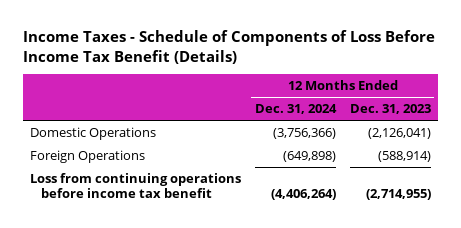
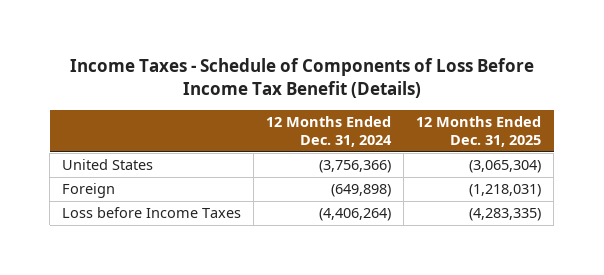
- | 12 Months Ended Dec. 31, 2024 | 12 Months Ended Dec. 31, 2023
+ | 12 Months Ended Dec. 31, 2024 | 12 Months Ended Dec. 31, 2025
- Domestic Operations | (3,756,366) | (2,126,041)
- Foreign Operations | (649,898) | (588,914)
- Loss from continuing operations before income tax benefit | (4,406,264) | (2,714,955)
+ United States | (3,756,366) | (3,065,304)
+ Foreign | (649,898) | (1,218,031)
+ Loss before Income Taxes | (4,406,264) | (4,283,335)

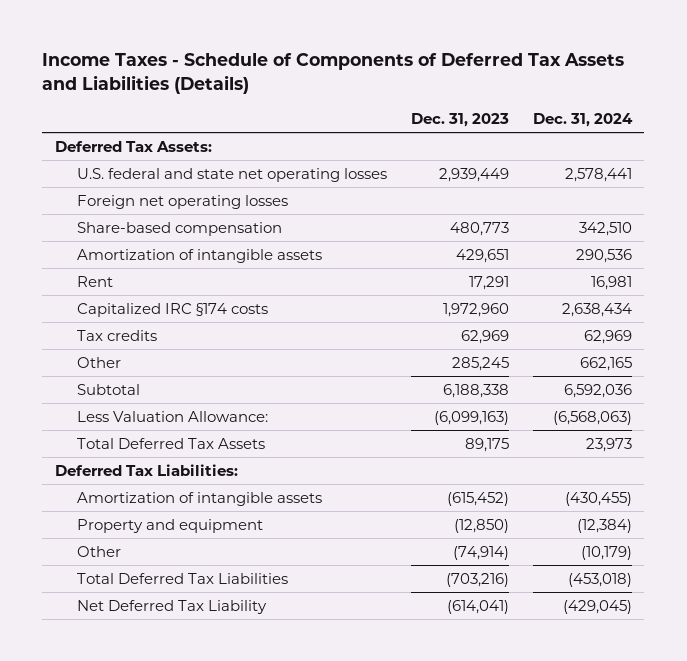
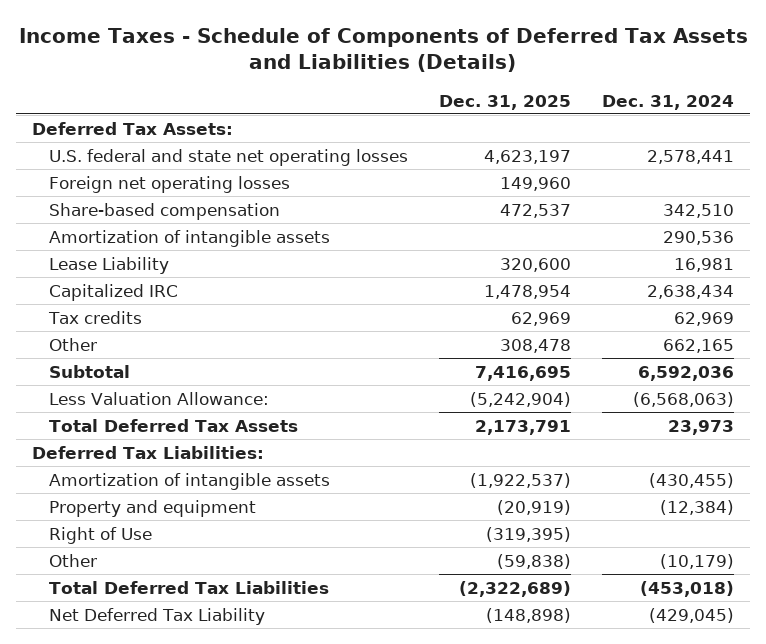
- | Dec. 31, 2023 | Dec. 31, 2024
+ | Dec. 31, 2025 | Dec. 31, 2024
- Rent | 17,291 | 16,981
- Capitalized IRC §174 costs | 1,972,960 | 2,638,434
+ Lease Liability | 320,600 | 16,981
+ Capitalized IRC | 1,478,954 | 2,638,434
+ Right of Use | (319,395) |

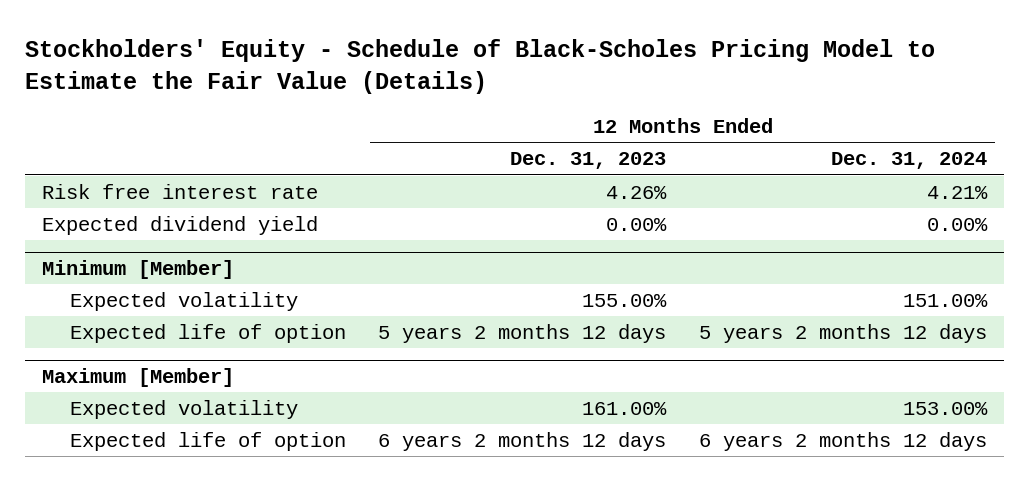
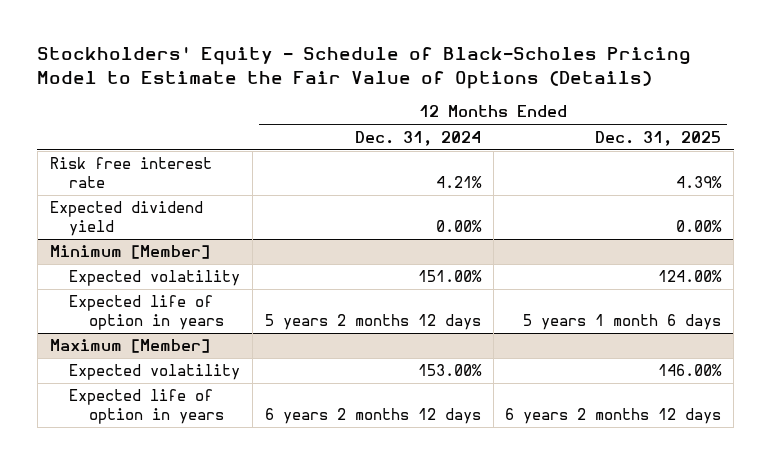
- Stockholders' Equity - Schedule of Black-Scholes Pricing Model to Estimate the Fair Value (Details)
+ Stockholders' Equity - Schedule of Black-Scholes Pricing Model to Estimate the Fair Value of Options (Details)
- | 12 Months Ended Dec. 31, 2023 | 12 Months Ended Dec. 31, 2024
+ | 12 Months Ended Dec. 31, 2024 | 12 Months Ended Dec. 31, 2025
@ Minimum [Member]
- Expected life of option | 5 years 2 months 12 days | 5 years 2 months 12 days
+ Expected life of option in years | 5 years 2 months 12 days | 5 years 1 month 6 days
@ Maximum [Member]
- Expected life of option | 6 years 2 months 12 days | 6 years 2 months 12 days
+ Expected life of option in years | 6 years 2 months 12 days | 6 years 2 months 12 days

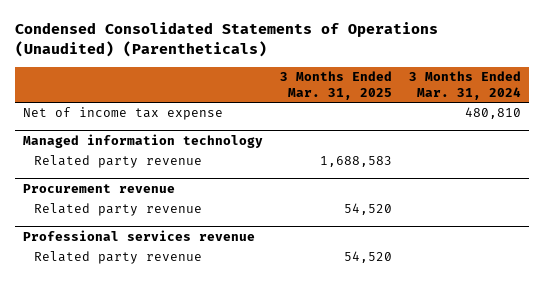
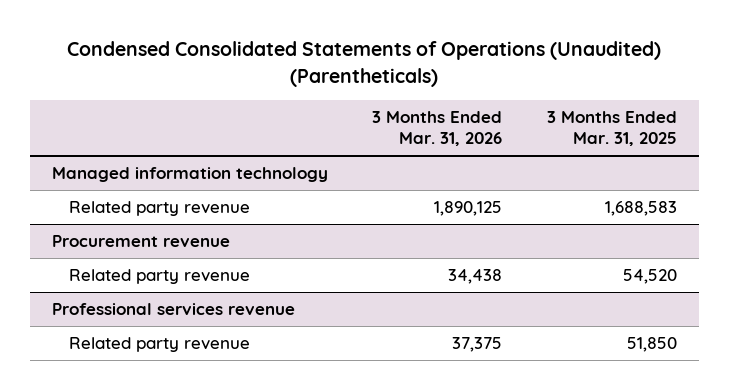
- | 3 Months Ended Mar. 31, 2025 | 3 Months Ended Mar. 31, 2024
+ | 3 Months Ended Mar. 31, 2026 | 3 Months Ended Mar. 31, 2025
- Net of income tax expense | | 480,810
@ Professional services revenue
- Related party revenue | 54,520 |
+ Related party revenue | 37,375 | 51,850

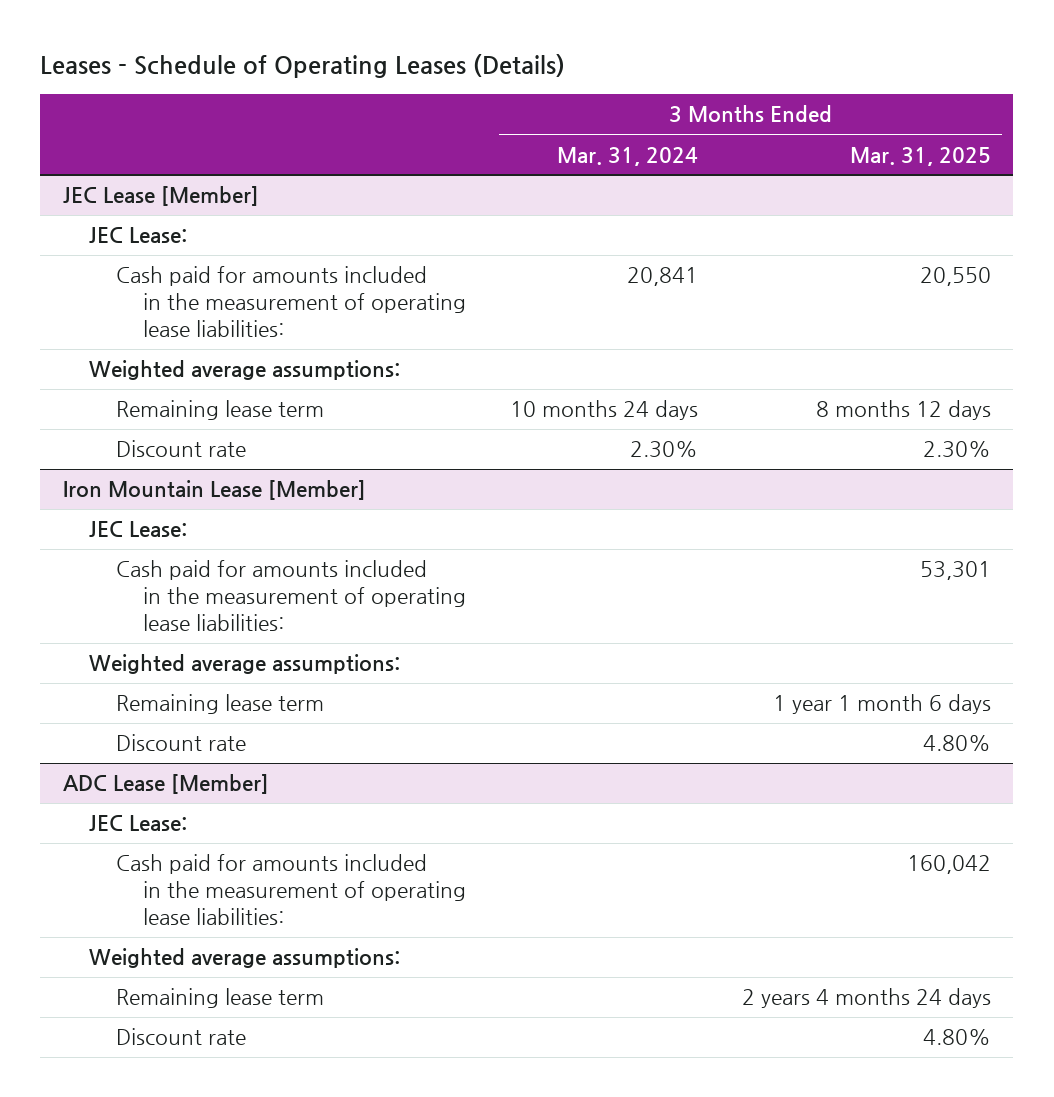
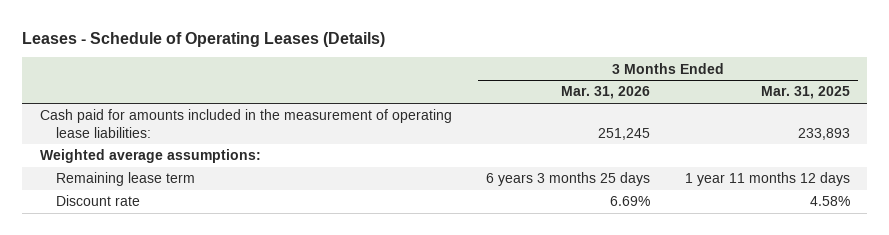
- | 3 Months Ended Mar. 31, 2024 | 3 Months Ended Mar. 31, 2025
+ | 3 Months Ended Mar. 31, 2026 | 3 Months Ended Mar. 31, 2025
- JEC Lease [Member]
- JEC Lease:
- Cash paid for amounts included in the measurement of operating lease liabilities: | 20,841 | 20,550
- Weighted average assumptions:
- Remaining lease term | 10 months 24 days | 8 months 12 days
- Discount rate | 2.30% | 2.30%
- Iron Mountain Lease [Member]
- JEC Lease:
- Cash paid for amounts included in the measurement of operating lease liabilities: | | 53,301
- Weighted average assumptions:
- Remaining lease term | | 1 year 1 month 6 days
- Discount rate | | 4.80%
- ADC Lease [Member]
- JEC Lease:
- Cash paid for amounts included in the measurement of operating lease liabilities: | | 160,042
+ Cash paid for amounts included in the measurement of operating lease liabilities: | 251,245 | 233,893
- Remaining lease term | | 2 years 4 months 24 days
- Discount rate | | 4.80%
+ Remaining lease term | 6 years 3 months 25 days | 1 year 11 months 12 days
+ Discount rate | 6.69% | 4.58%

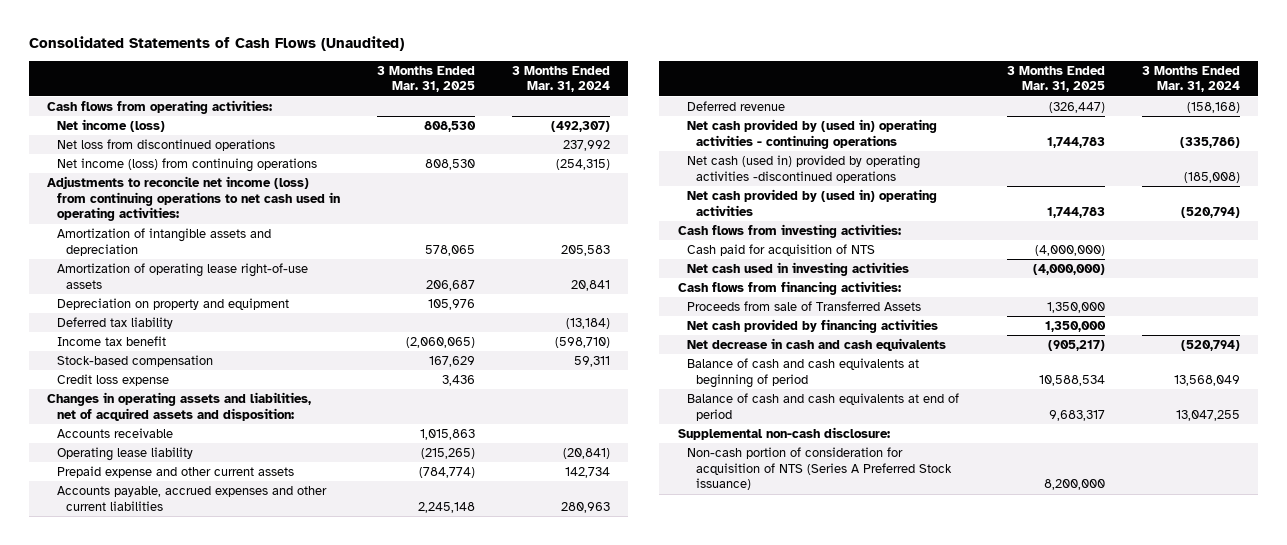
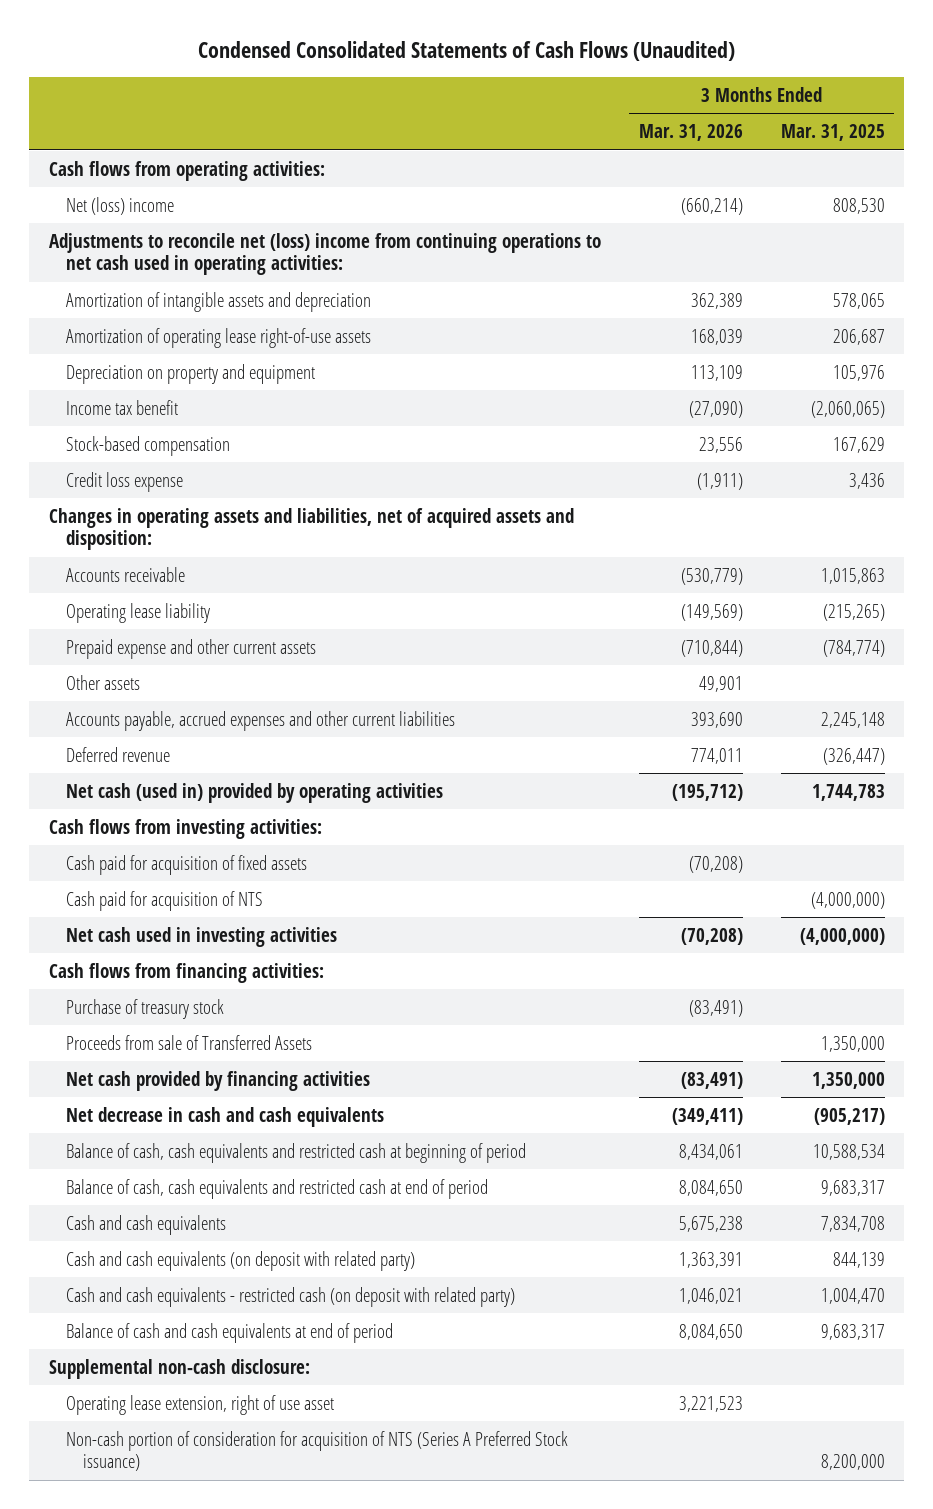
- Consolidated Statements of Cash Flows (Unaudited)
+ Condensed Consolidated Statements of Cash Flows (Unaudited)
- | 3 Months Ended Mar. 31, 2025 | 3 Months Ended Mar. 31, 2024
+ | 3 Months Ended Mar. 31, 2026 | 3 Months Ended Mar. 31, 2025
- Net income (loss) | 808,530 | (492,307)
- Net loss from discontinued operations | | 237,992
- Net income (loss) from continuing operations | 808,530 | (254,315)
- Adjustments to reconcile net income (loss) from continuing operations to net cash used in operating activities:
+ Net (loss) income | (660,214) | 808,530
+ Adjustments to reconcile net (loss) income from continuing operations to net cash used in operating activities:
- Deferred tax liability | | (13,184)
+ Other assets | 49,901 |
- Net cash provided by (used in) operating activities - continuing operations | 1,744,783 | (335,786)
- Net cash (used in) provided by operating activities -discontinued operations | | (185,008)
- Net cash provided by (used in) operating activities | 1,744,783 | (520,794)
+ Net cash (used in) provided by operating activities | (195,712) | 1,744,783
+ Cash paid for acquisition of fixed assets | (70,208) |
+ Purchase of treasury stock | (83,491) |
- Balance of cash and cash equivalents at beginning of period | 10,588,534 | 13,568,049
+ Balance of cash, cash equivalents and restricted cash at beginning of period | 8,434,061 | 10,588,534
+ Balance of cash, cash equivalents and restricted cash at end of period | 8,084,650 | 9,683,317
+ Cash and cash equivalents | 5,675,238 | 7,834,708
+ Cash and cash equivalents (on deposit with related party) | 1,363,391 | 844,139
+ Cash and cash equivalents - restricted cash (on deposit with related party) | 1,046,021 | 1,004,470
+ Operating lease extension, right of use asset | 3,221,523 |

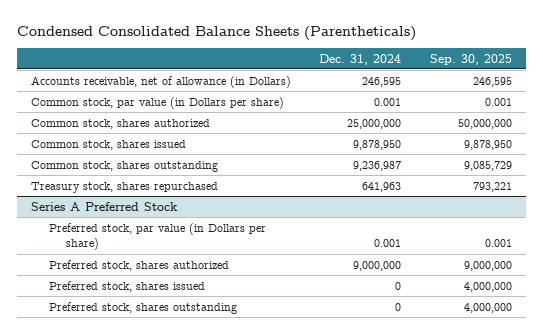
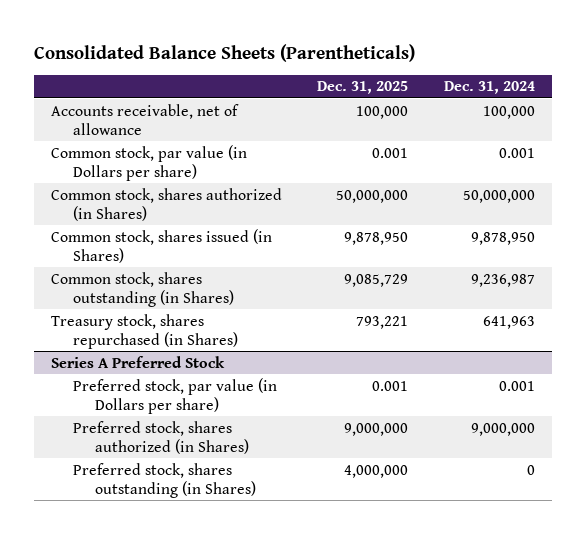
- Condensed Consolidated Balance Sheets (Parentheticals)
+ Consolidated Balance Sheets (Parentheticals)
- | Dec. 31, 2024 | Sep. 30, 2025
+ | Dec. 31, 2025 | Dec. 31, 2024
- Accounts receivable, net of allowance (in Dollars) | 246,595 | 246,595
+ Accounts receivable, net of allowance | 100,000 | 100,000
- Common stock, shares authorized | 25,000,000 | 50,000,000
- Common stock, shares issued | 9,878,950 | 9,878,950
- Common stock, shares outstanding | 9,236,987 | 9,085,729
- Treasury stock, shares repurchased | 641,963 | 793,221
+ Common stock, shares authorized (in Shares) | 50,000,000 | 50,000,000
+ Common stock, shares issued (in Shares) | 9,878,950 | 9,878,950
+ Common stock, shares outstanding (in Shares) | 9,085,729 | 9,236,987
+ Treasury stock, shares repurchased (in Shares) | 793,221 | 641,963
@ Series A Preferred Stock
- Preferred stock, shares authorized | 9,000,000 | 9,000,000
- Preferred stock, shares issued | 0 | 4,000,000
- Preferred stock, shares outstanding | 0 | 4,000,000
+ Preferred stock, shares authorized (in Shares) | 9,000,000 | 9,000,000
+ Preferred stock, shares outstanding (in Shares) | 4,000,000 | 0

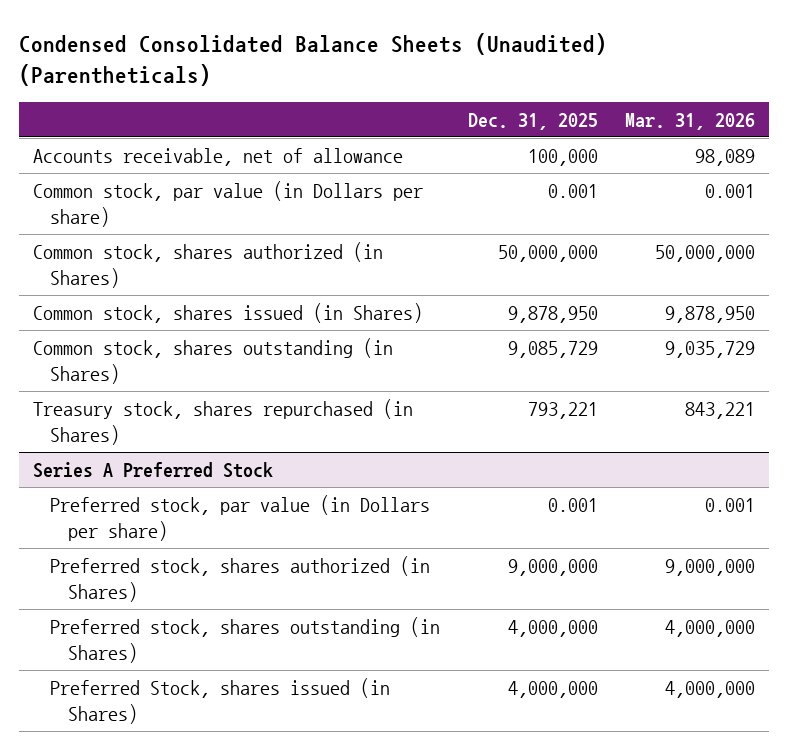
- Consolidated Balance Sheets (Parentheticals)
+ Condensed Consolidated Balance Sheets (Unaudited) (Parentheticals)
- | Dec. 31, 2025 | Dec. 31, 2024
+ | Dec. 31, 2025 | Mar. 31, 2026
@ Series A Preferred Stock
+ Preferred Stock, shares issued (in Shares) | 4,000,000 | 4,000,000

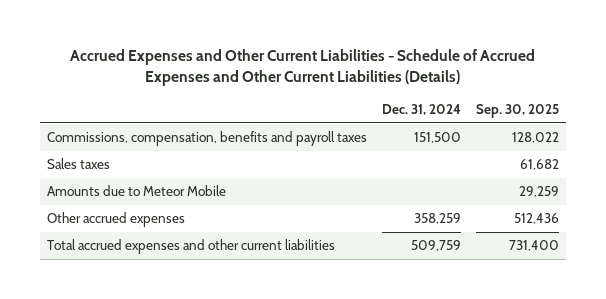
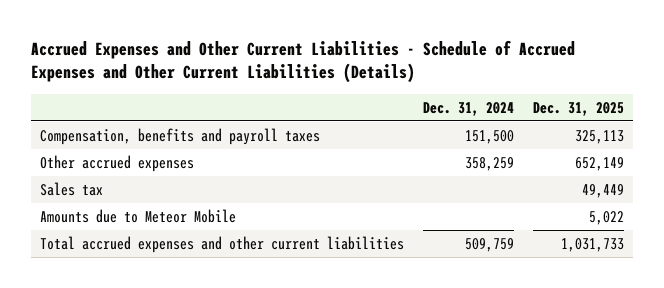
- | Dec. 31, 2024 | Sep. 30, 2025
+ | Dec. 31, 2024 | Dec. 31, 2025
- Commissions, compensation, benefits and payroll taxes | 151,500 | 128,022
- Sales taxes | | 61,682
+ Compensation, benefits and payroll taxes | 151,500 | 325,113
+ Sales tax | | 49,449
moved down: Amounts due to Meteor Mobile | | 5,022

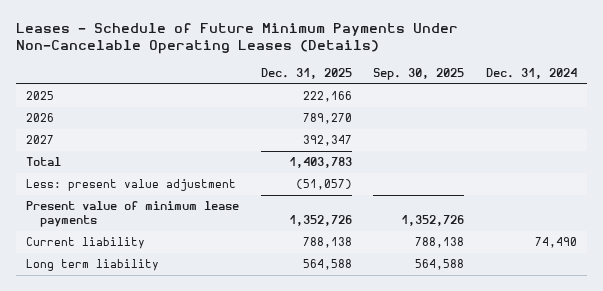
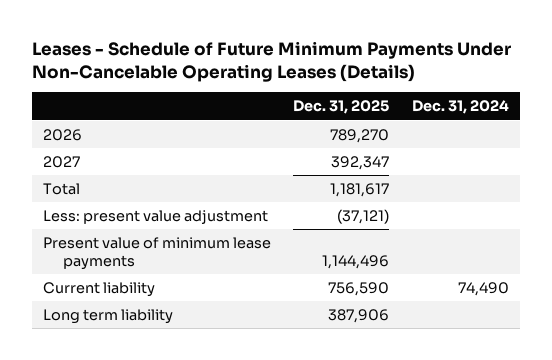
- | Dec. 31, 2025 | Sep. 30, 2025 | Dec. 31, 2024
+ | Dec. 31, 2025 | Dec. 31, 2024
- 2025 | 222,166 | |
- Total | 1,403,783 | |
- Less: present value adjustment | (51,057) | |
- Present value of minimum lease payments | 1,352,726 | 1,352,726 |
- Current liability | 788,138 | 788,138 | 74,490
- Long term liability | 564,588 | 564,588 |
+ Total | 1,181,617 |
+ Less: present value adjustment | (37,121) |
+ Present value of minimum lease payments | 1,144,496 |
+ Current liability | 756,590 | 74,490
+ Long term liability | 387,906 |

